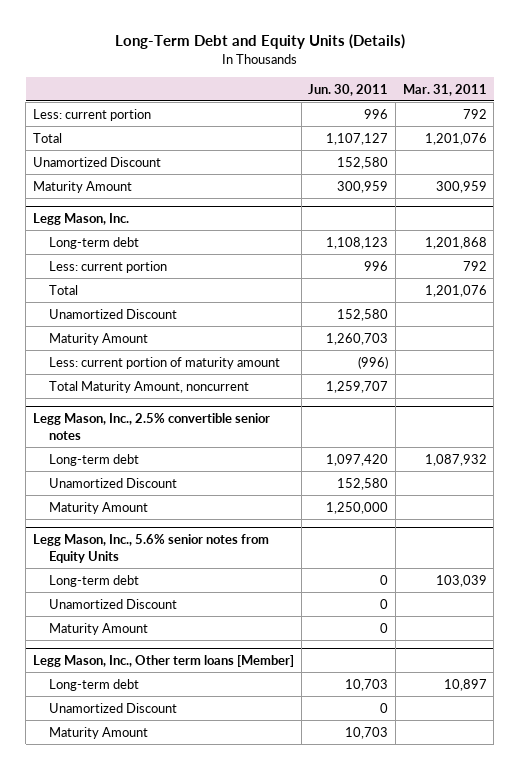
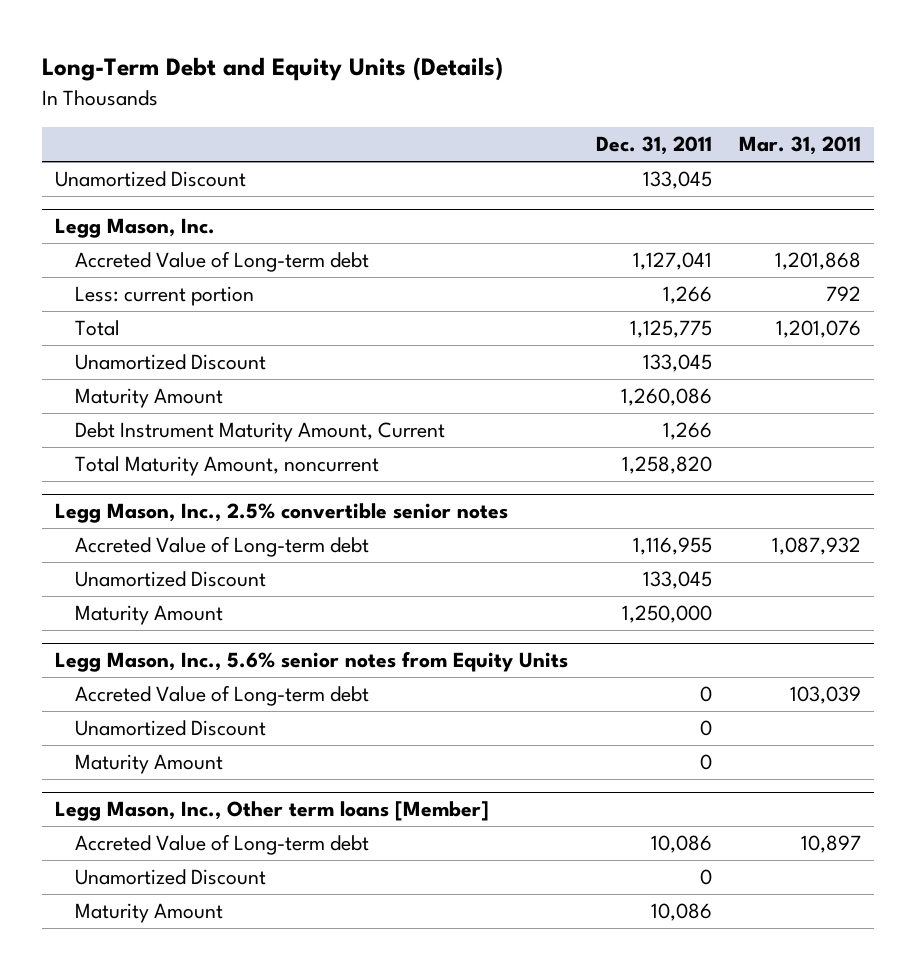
- | Jun. 30, 2011 | Mar. 31, 2011
+ | Dec. 31, 2011 | Mar. 31, 2011
- Less: current portion | 996 | 792
- Total | 1,107,127 | 1,201,076
- Maturity Amount | 300,959 | 300,959
@ Legg Mason, Inc.
- Long-term debt | 1,108,123 | 1,201,868
+ Accreted Value of Long-term debt | 1,127,041 | 1,201,868
- Less: current portion of maturity amount | (996) |
+ Debt Instrument Maturity Amount, Current | 1,266 |
@ Legg Mason, Inc., 2.5% convertible senior notes
- Long-term debt | 1,097,420 | 1,087,932
+ Accreted Value of Long-term debt | 1,116,955 | 1,087,932
@ Legg Mason, Inc., 5.6% senior notes from Equity Units
- Long-term debt | 0 | 103,039
+ Accreted Value of Long-term debt | 0 | 103,039
@ Legg Mason, Inc., Other term loans [Member]
- Long-term debt | 10,703 | 10,897
+ Accreted Value of Long-term debt | 10,086 | 10,897

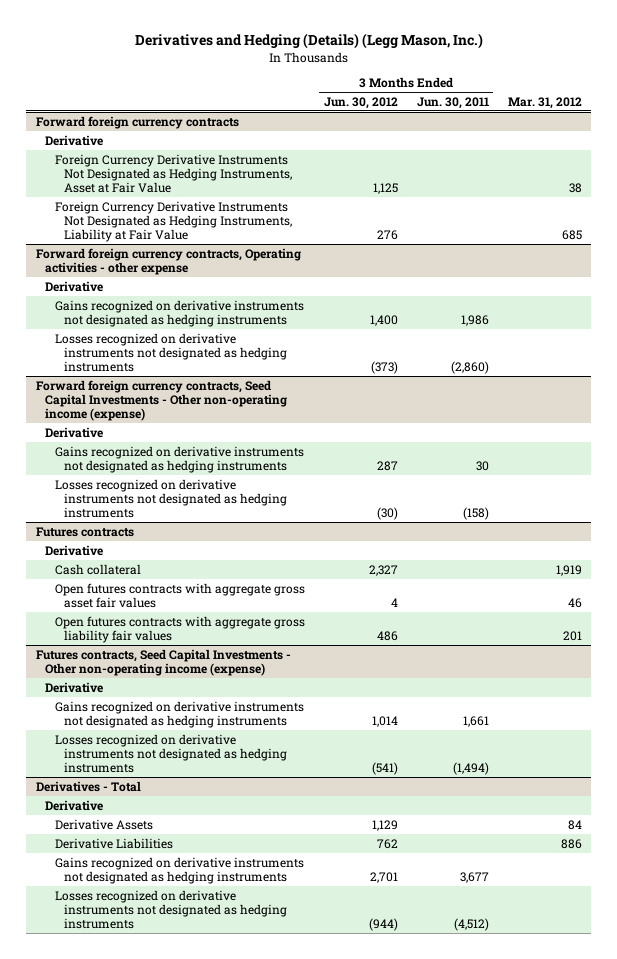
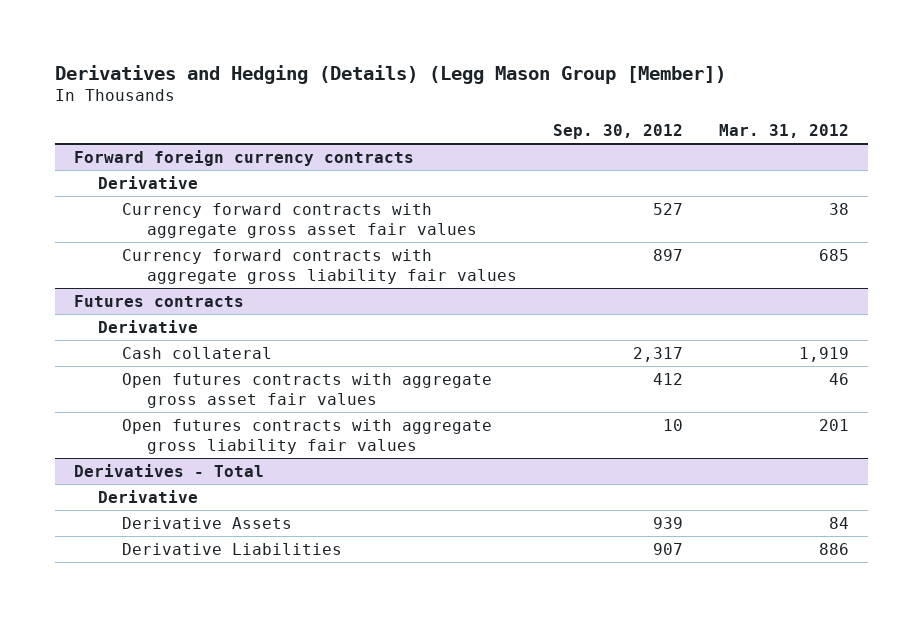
- Derivatives and Hedging (Details) (Legg Mason, Inc.)
+ Derivatives and Hedging (Details) (Legg Mason Group [Member])
- | 3 Months Ended Jun. 30, 2012 | 3 Months Ended Jun. 30, 2011 | Mar. 31, 2012
+ | Sep. 30, 2012 | Mar. 31, 2012
@ Forward foreign currency contracts
- Foreign Currency Derivative Instruments Not Designated as Hedging Instruments, Asset at Fair Value | 1,125 | | 38
- Foreign Currency Derivative Instruments Not Designated as Hedging Instruments, Liability at Fair Value | 276 | | 685
- Forward foreign currency contracts, Operating activities - other expense
- Derivative
- Gains recognized on derivative instruments not designated as hedging instruments | 1,400 | 1,986 |
- Losses recognized on derivative instruments not designated as hedging instruments | (373) | (2,860) |
- Forward foreign currency contracts, Seed Capital Investments - Other non-operating income (expense)
- Derivative
- Gains recognized on derivative instruments not designated as hedging instruments | 287 | 30 |
- Losses recognized on derivative instruments not designated as hedging instruments | (30) | (158) |
@ Forward foreign currency contracts
+ Currency forward contracts with aggregate gross asset fair values | 527 | 38
+ Currency forward contracts with aggregate gross liability fair values | 897 | 685
- Futures contracts, Seed Capital Investments - Other non-operating income (expense)
- Derivative
- Gains recognized on derivative instruments not designated as hedging instruments | 1,014 | 1,661 |
- Losses recognized on derivative instruments not designated as hedging instruments | (541) | (1,494) |
@ Derivatives - Total
- Gains recognized on derivative instruments not designated as hedging instruments | 2,701 | 3,677 |
- Losses recognized on derivative instruments not designated as hedging instruments | (944) | (4,512) |

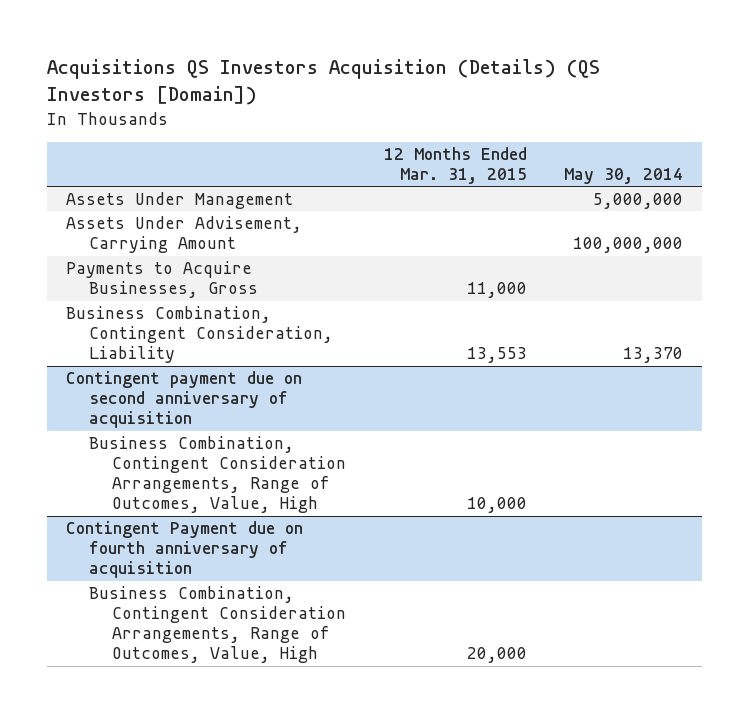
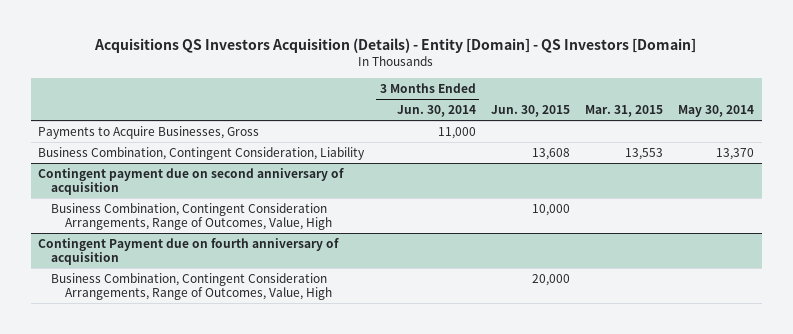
- Acquisitions QS Investors Acquisition (Details) (QS Investors [Domain])
+ Acquisitions QS Investors Acquisition (Details) - Entity [Domain] - QS Investors [Domain]
- | 12 Months Ended Mar. 31, 2015 | May 30, 2014
+ | 3 Months Ended Jun. 30, 2014 | Jun. 30, 2015 | Mar. 31, 2015 | May 30, 2014
- Assets Under Management | | 5,000,000
- Assets Under Advisement, Carrying Amount | | 100,000,000

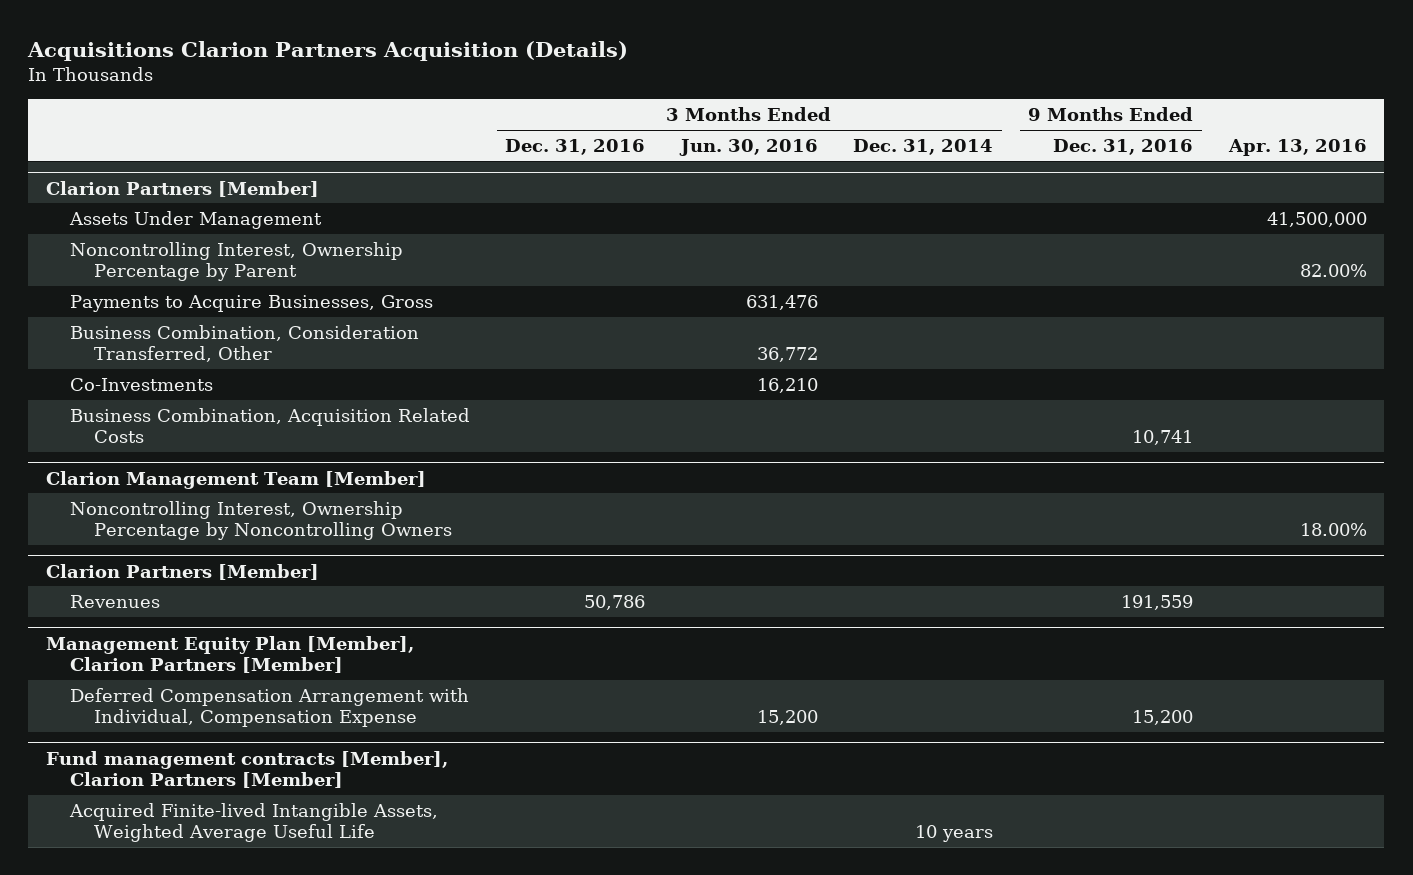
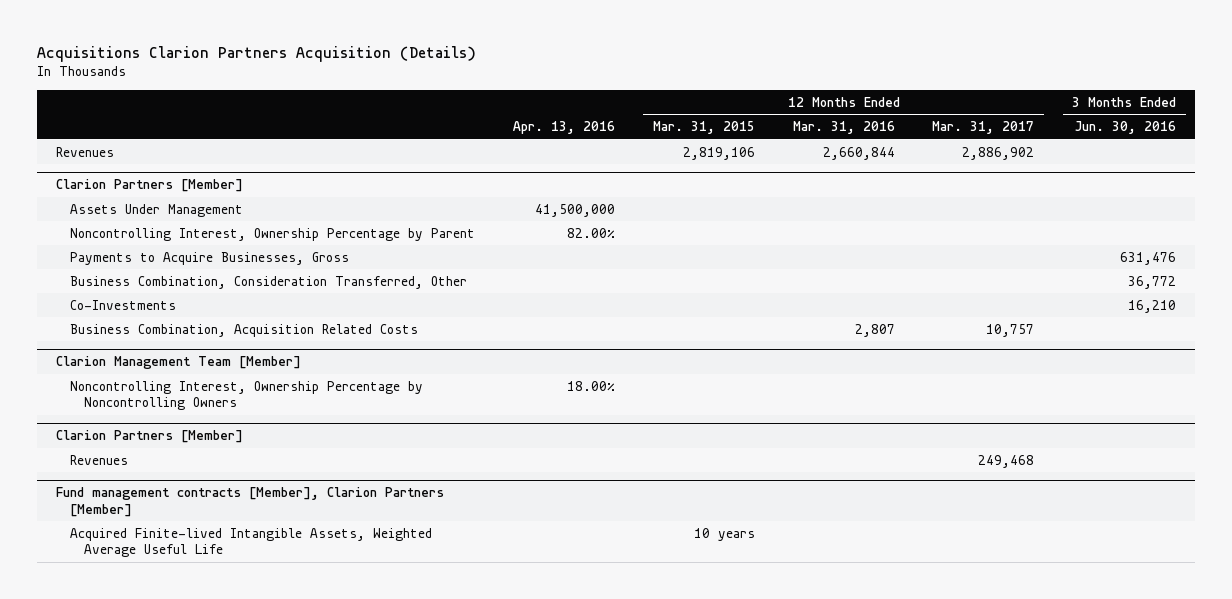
- | 3 Months Ended Dec. 31, 2016 | 3 Months Ended Jun. 30, 2016 | 3 Months Ended Dec. 31, 2014 | 9 Months Ended Dec. 31, 2016 | Apr. 13, 2016
+ | Apr. 13, 2016 | 12 Months Ended Mar. 31, 2015 | 12 Months Ended Mar. 31, 2016 | 12 Months Ended Mar. 31, 2017 | 3 Months Ended Jun. 30, 2016
+ Revenues | | 2,819,106 | 2,660,844 | 2,886,902 |
- Management Equity Plan [Member], Clarion Partners [Member]
- Deferred Compensation Arrangement with Individual, Compensation Expense | | 15,200 | | 15,200 |

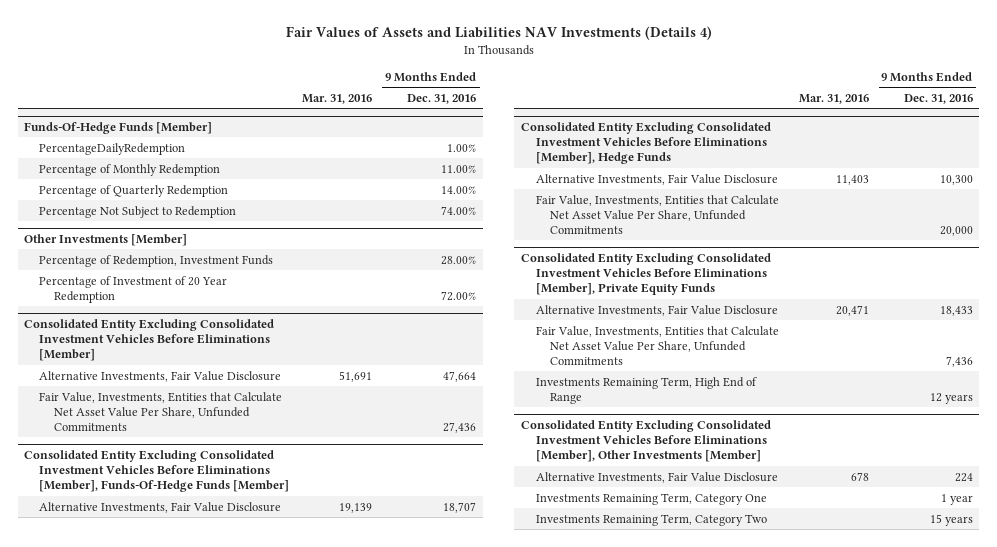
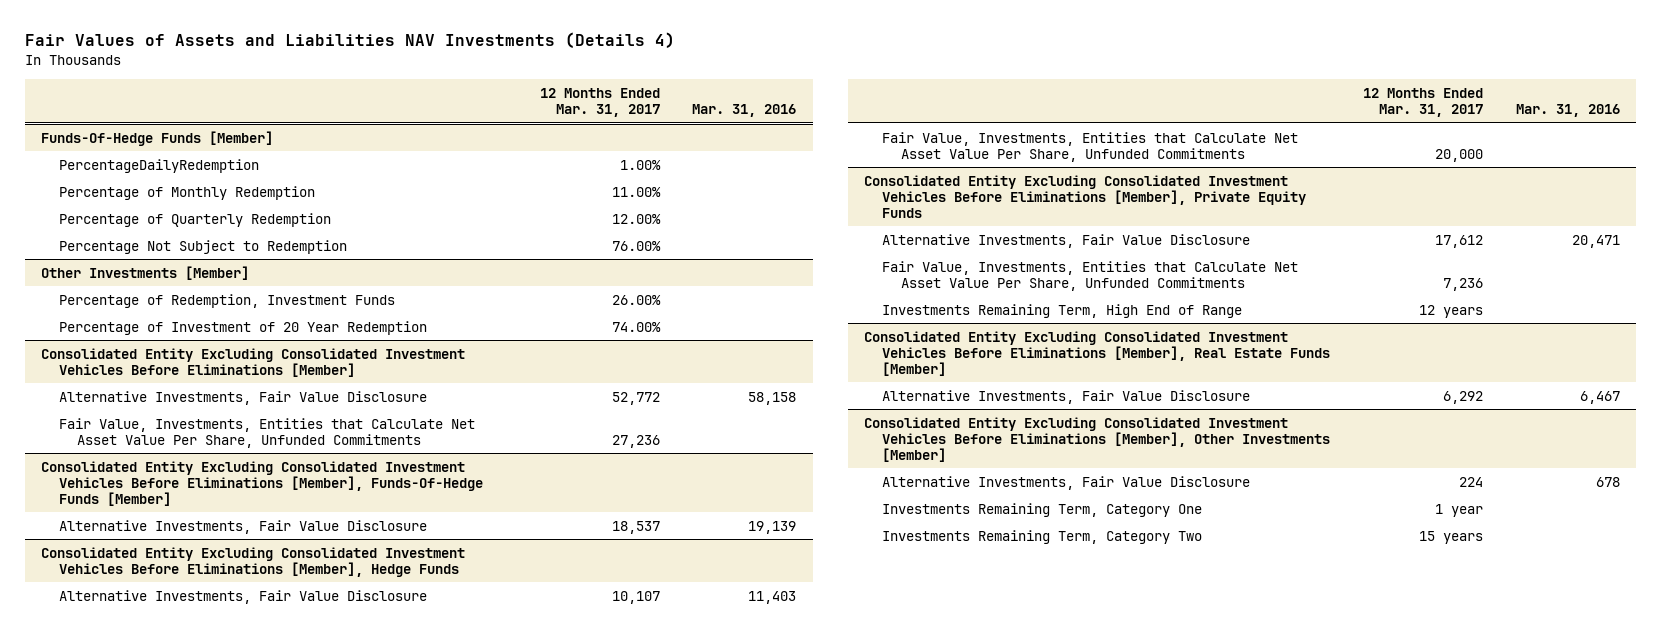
- | Mar. 31, 2016 | 9 Months Ended Dec. 31, 2016
+ | 12 Months Ended Mar. 31, 2017 | Mar. 31, 2016
@ Consolidated Entity Excluding Consolidated Investment Vehicles Before Eliminations [Member]
- Alternative Investments, Fair Value Disclosure | 51,691 | 47,664
+ Alternative Investments, Fair Value Disclosure | 52,772 | 58,158
+ Consolidated Entity Excluding Consolidated Investment Vehicles Before Eliminations [Member], Real Estate Funds [Member]
+ Alternative Investments, Fair Value Disclosure | 6,292 | 6,467

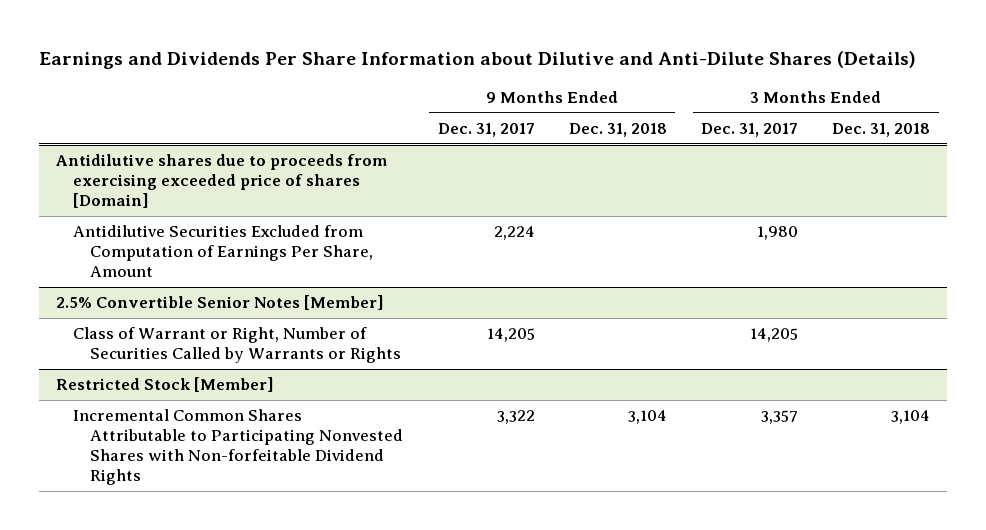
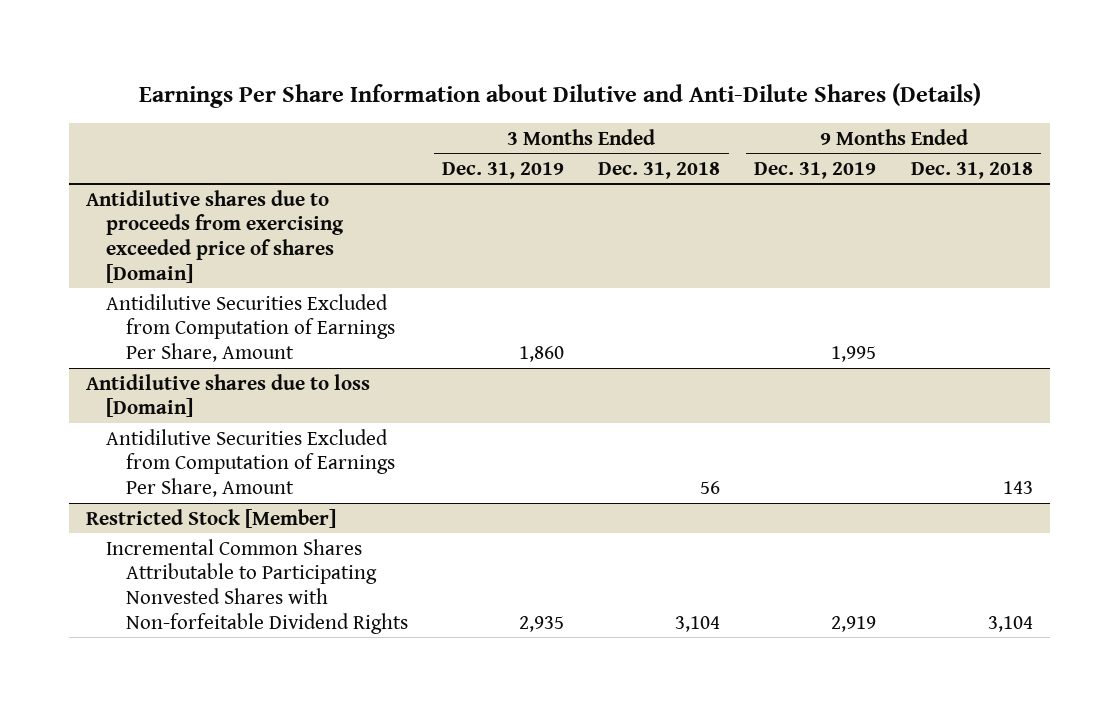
- Earnings and Dividends Per Share Information about Dilutive and Anti-Dilute Shares (Details)
+ Earnings Per Share Information about Dilutive and Anti-Dilute Shares (Details)
- | 9 Months Ended Dec. 31, 2017 | 9 Months Ended Dec. 31, 2018 | 3 Months Ended Dec. 31, 2017 | 3 Months Ended Dec. 31, 2018
+ | 3 Months Ended Dec. 31, 2019 | 3 Months Ended Dec. 31, 2018 | 9 Months Ended Dec. 31, 2019 | 9 Months Ended Dec. 31, 2018
- 2.5% Convertible Senior Notes [Member]
- Class of Warrant or Right, Number of Securities Called by Warrants or Rights | 14,205 | | 14,205 |
+ Antidilutive shares due to loss [Domain]
+ Antidilutive Securities Excluded from Computation of Earnings Per Share, Amount | | 56 | | 143

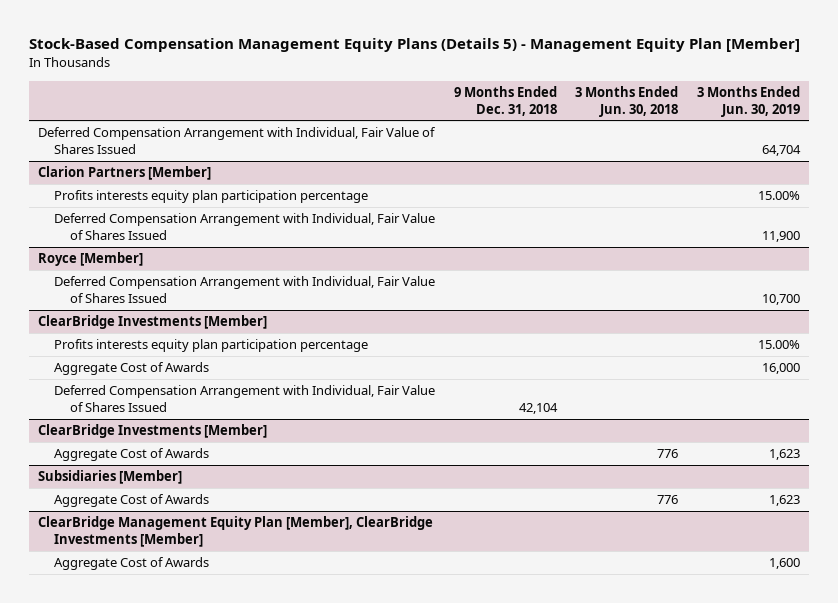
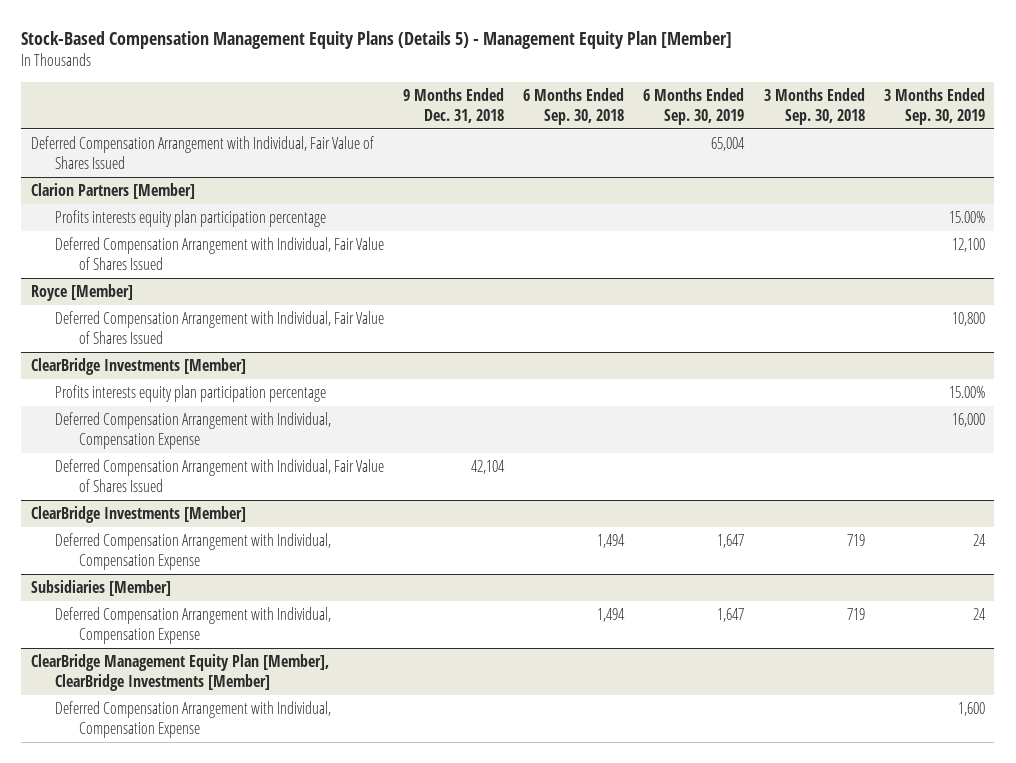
- | 9 Months Ended Dec. 31, 2018 | 3 Months Ended Jun. 30, 2018 | 3 Months Ended Jun. 30, 2019
+ | 9 Months Ended Dec. 31, 2018 | 6 Months Ended Sep. 30, 2018 | 6 Months Ended Sep. 30, 2019 | 3 Months Ended Sep. 30, 2018 | 3 Months Ended Sep. 30, 2019
@ ClearBridge Investments [Member]
- Aggregate Cost of Awards | | | 16,000
+ Deferred Compensation Arrangement with Individual, Compensation Expense | | | | | 16,000
- Aggregate Cost of Awards | | 776 | 1,623
+ Deferred Compensation Arrangement with Individual, Compensation Expense | | 1,494 | 1,647 | 719 | 24
@ Subsidiaries [Member]
- Aggregate Cost of Awards | | 776 | 1,623
+ Deferred Compensation Arrangement with Individual, Compensation Expense | | 1,494 | 1,647 | 719 | 24
@ ClearBridge Management Equity Plan [Member], ClearBridge Investments [Member]
- Aggregate Cost of Awards | | | 1,600
+ Deferred Compensation Arrangement with Individual, Compensation Expense | | | | | 1,600

